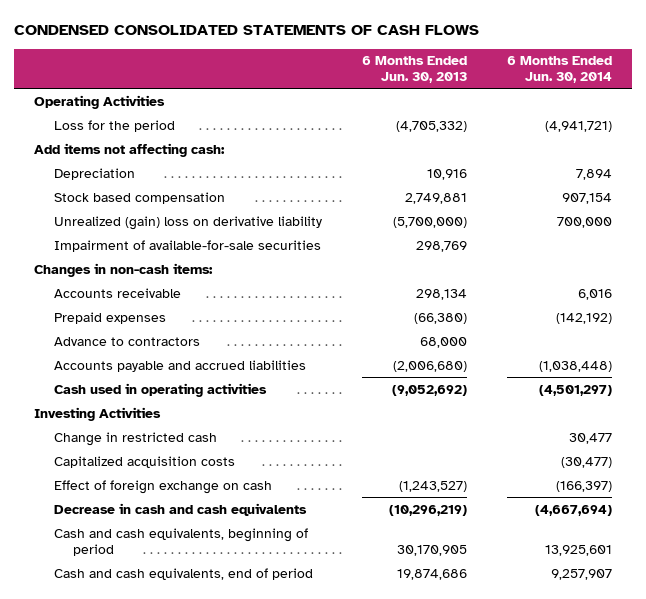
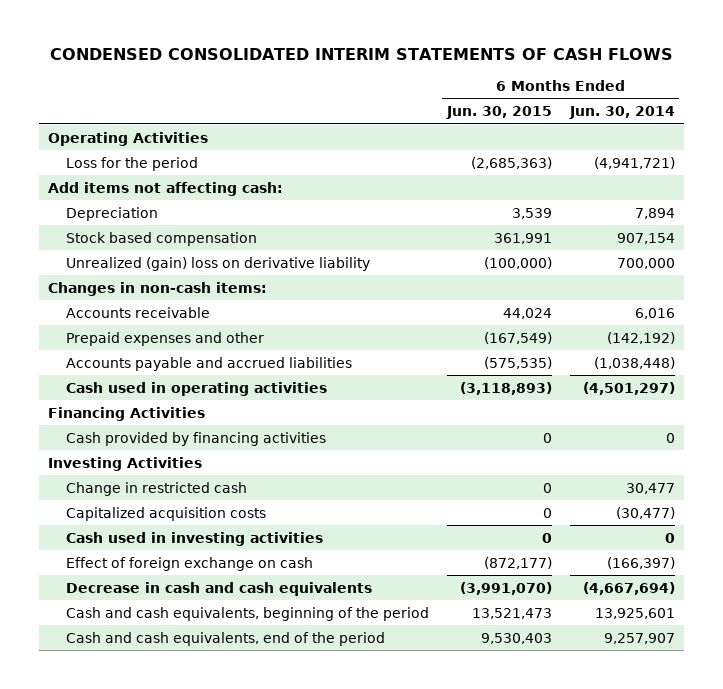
- CONDENSED CONSOLIDATED STATEMENTS OF CASH FLOWS
+ CONDENSED CONSOLIDATED INTERIM STATEMENTS OF CASH FLOWS
- | 6 Months Ended Jun. 30, 2013 | 6 Months Ended Jun. 30, 2014
+ | 6 Months Ended Jun. 30, 2015 | 6 Months Ended Jun. 30, 2014
- Impairment of available-for-sale securities | 298,769 |
- Prepaid expenses | (66,380) | (142,192)
- Advance to contractors | 68,000 |
+ Prepaid expenses and other | (167,549) | (142,192)
+ Financing Activities
+ Cash provided by financing activities | 0 | 0
+ Cash used in investing activities | 0 | 0
- Cash and cash equivalents, beginning of period | 30,170,905 | 13,925,601
- Cash and cash equivalents, end of period | 19,874,686 | 9,257,907
+ Cash and cash equivalents, beginning of the period | 13,521,473 | 13,925,601
+ Cash and cash equivalents, end of the period | 9,530,403 | 9,257,907

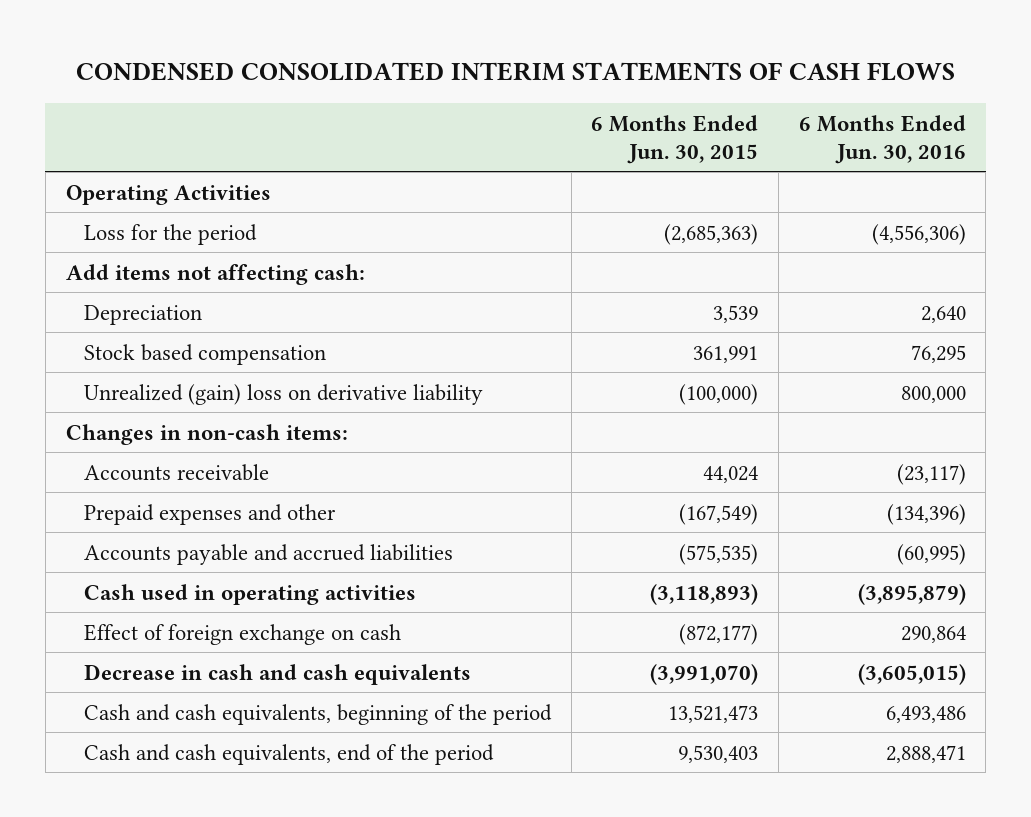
- | 6 Months Ended Jun. 30, 2015 | 6 Months Ended Jun. 30, 2014
+ | 6 Months Ended Jun. 30, 2015 | 6 Months Ended Jun. 30, 2016
- Financing Activities
- Cash provided by financing activities | 0 | 0
- Investing Activities
- Change in restricted cash | 0 | 30,477
- Capitalized acquisition costs | 0 | (30,477)
- Cash used in investing activities | 0 | 0

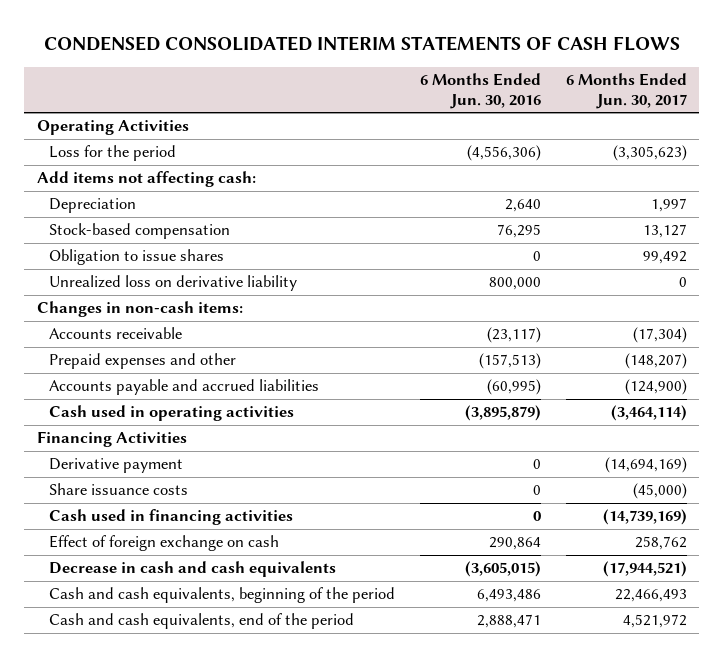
- | 6 Months Ended Jun. 30, 2015 | 6 Months Ended Jun. 30, 2016
+ | 6 Months Ended Jun. 30, 2016 | 6 Months Ended Jun. 30, 2017
- Stock based compensation | 361,991 | 76,295
- Unrealized (gain) loss on derivative liability | (100,000) | 800,000
+ Stock-based compensation | 76,295 | 13,127
+ Obligation to issue shares | 0 | 99,492
+ Unrealized loss on derivative liability | 800,000 | 0
- Prepaid expenses and other | (167,549) | (134,396)
+ Prepaid expenses and other | (157,513) | (148,207)
+ Financing Activities
+ Derivative payment | 0 | (14,694,169)
+ Share issuance costs | 0 | (45,000)
+ Cash used in financing activities | 0 | (14,739,169)

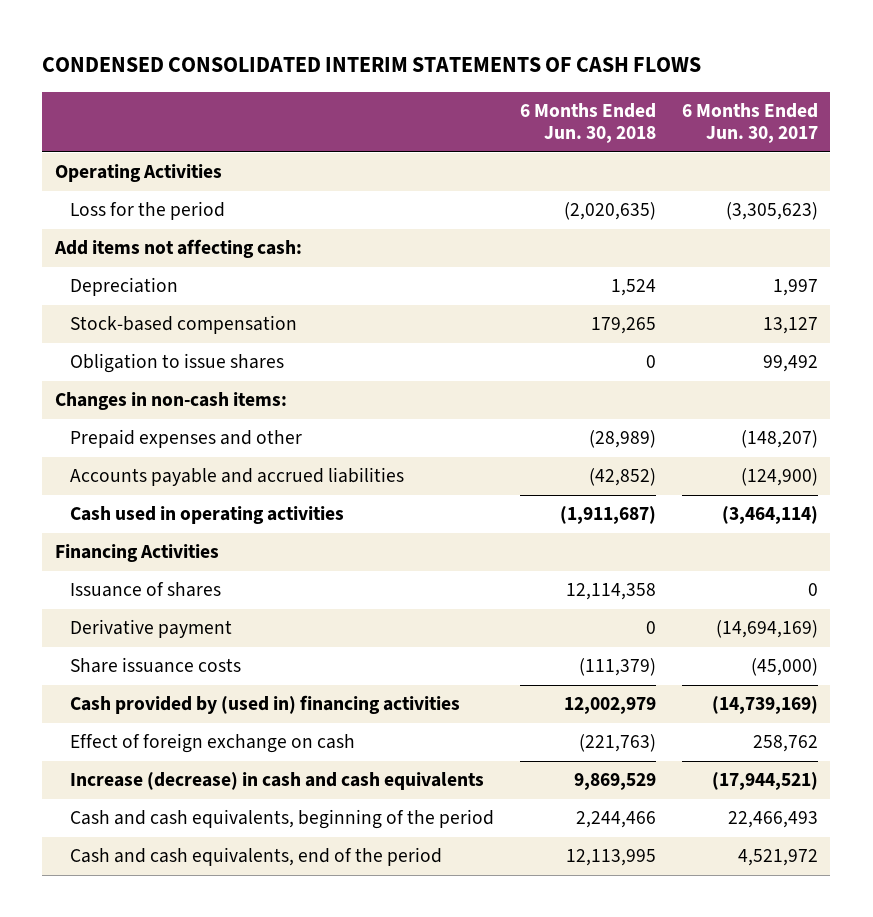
- | 6 Months Ended Jun. 30, 2016 | 6 Months Ended Jun. 30, 2017
+ | 6 Months Ended Jun. 30, 2018 | 6 Months Ended Jun. 30, 2017
- Unrealized loss on derivative liability | 800,000 | 0
- Accounts receivable | (23,117) | (17,304)
+ Issuance of shares | 12,114,358 | 0
- Cash used in financing activities | 0 | (14,739,169)
+ Cash provided by (used in) financing activities | 12,002,979 | (14,739,169)
- Decrease in cash and cash equivalents | (3,605,015) | (17,944,521)
+ Increase (decrease) in cash and cash equivalents | 9,869,529 | (17,944,521)

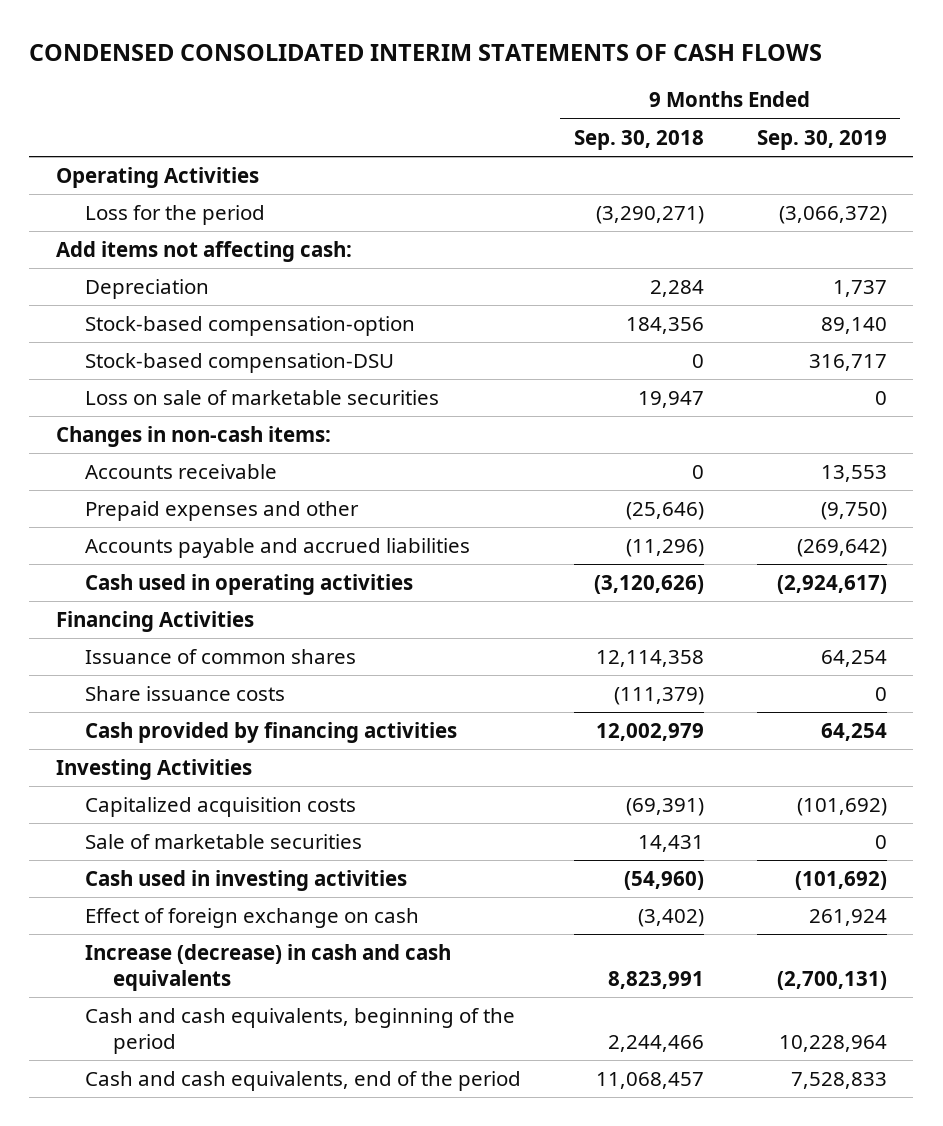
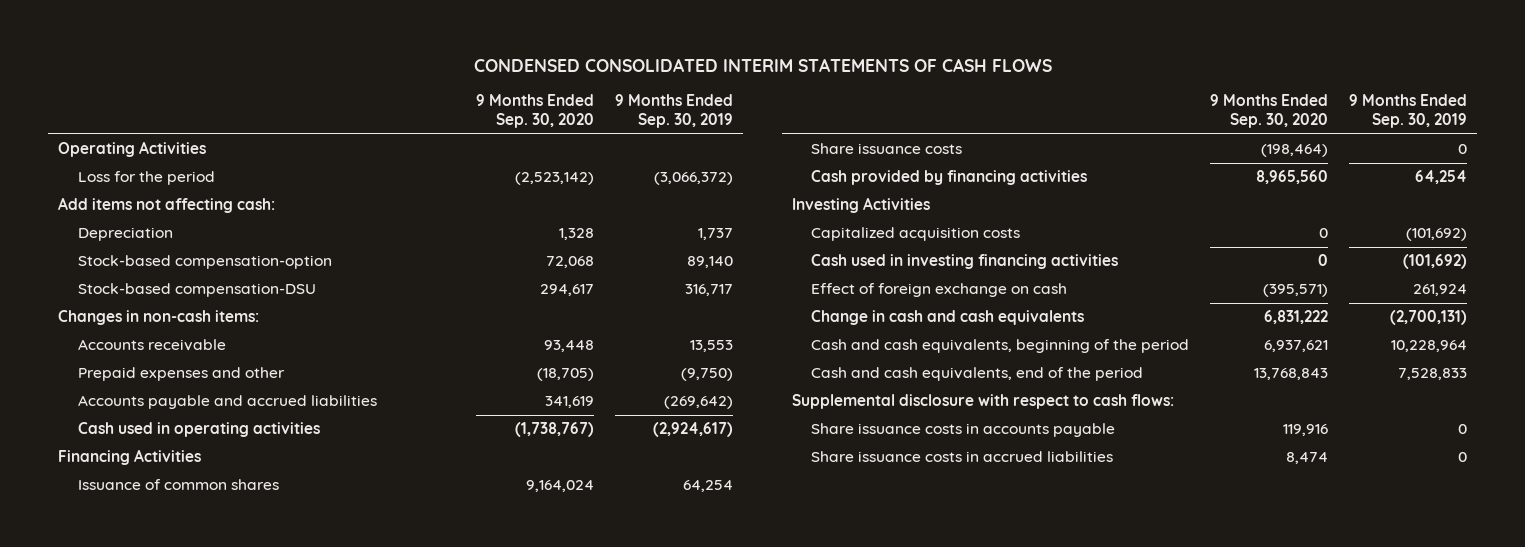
- | 9 Months Ended Sep. 30, 2018 | 9 Months Ended Sep. 30, 2019
+ | 9 Months Ended Sep. 30, 2020 | 9 Months Ended Sep. 30, 2019
- Loss on sale of marketable securities | 19,947 | 0
- Sale of marketable securities | 14,431 | 0
- Cash used in investing activities | (54,960) | (101,692)
+ Cash used in investing financing activities | 0 | (101,692)
- Increase (decrease) in cash and cash equivalents | 8,823,991 | (2,700,131)
+ Change in cash and cash equivalents | 6,831,222 | (2,700,131)
+ Supplemental disclosure with respect to cash flows:
+ Share issuance costs in accounts payable | 119,916 | 0
+ Share issuance costs in accrued liabilities | 8,474 | 0

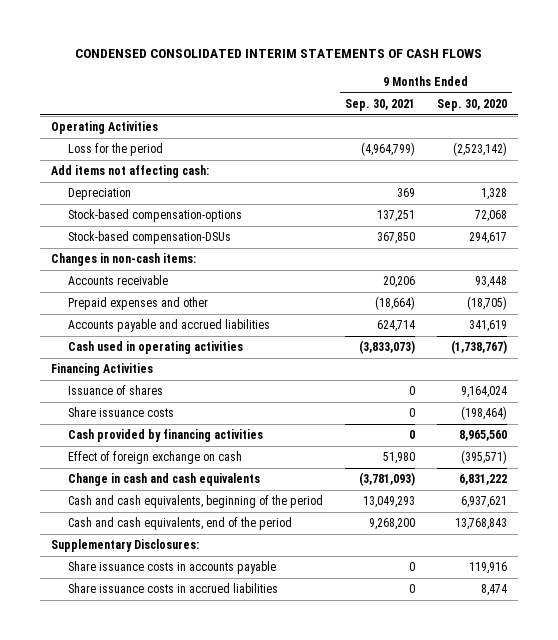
- | 9 Months Ended Sep. 30, 2020 | 9 Months Ended Sep. 30, 2019
+ | 9 Months Ended Sep. 30, 2021 | 9 Months Ended Sep. 30, 2020
- Stock-based compensation-option | 72,068 | 89,140
- Stock-based compensation-DSU | 294,617 | 316,717
+ Stock-based compensation-options | 137,251 | 72,068
+ Stock-based compensation-DSUs | 367,850 | 294,617
- Issuance of common shares | 9,164,024 | 64,254
+ Issuance of shares | 0 | 9,164,024
- Investing Activities
- Capitalized acquisition costs | 0 | (101,692)
- Cash used in investing financing activities | 0 | (101,692)
- Supplemental disclosure with respect to cash flows:
+ Supplementary Disclosures:

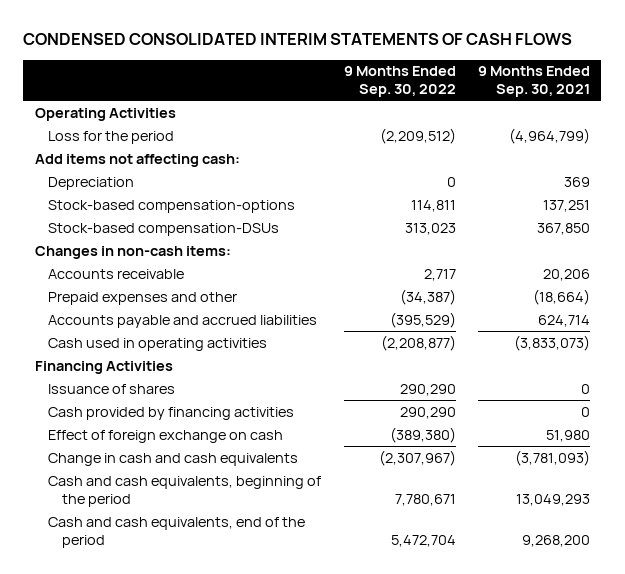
- | 9 Months Ended Sep. 30, 2021 | 9 Months Ended Sep. 30, 2020
+ | 9 Months Ended Sep. 30, 2022 | 9 Months Ended Sep. 30, 2021
- Share issuance costs | 0 | (198,464)
- Supplementary Disclosures:
- Share issuance costs in accounts payable | 0 | 119,916
- Share issuance costs in accrued liabilities | 0 | 8,474

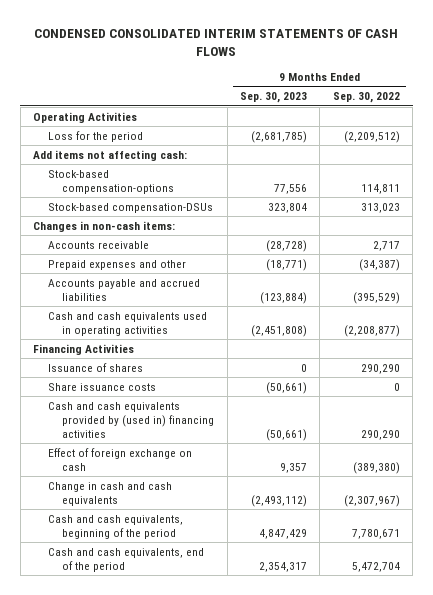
- | 9 Months Ended Sep. 30, 2022 | 9 Months Ended Sep. 30, 2021
+ | 9 Months Ended Sep. 30, 2023 | 9 Months Ended Sep. 30, 2022
- Depreciation | 0 | 369
- Cash used in operating activities | (2,208,877) | (3,833,073)
+ Cash and cash equivalents used in operating activities | (2,451,808) | (2,208,877)
- Cash provided by financing activities | 290,290 | 0
+ Share issuance costs | (50,661) | 0
+ Cash and cash equivalents provided by (used in) financing activities | (50,661) | 290,290

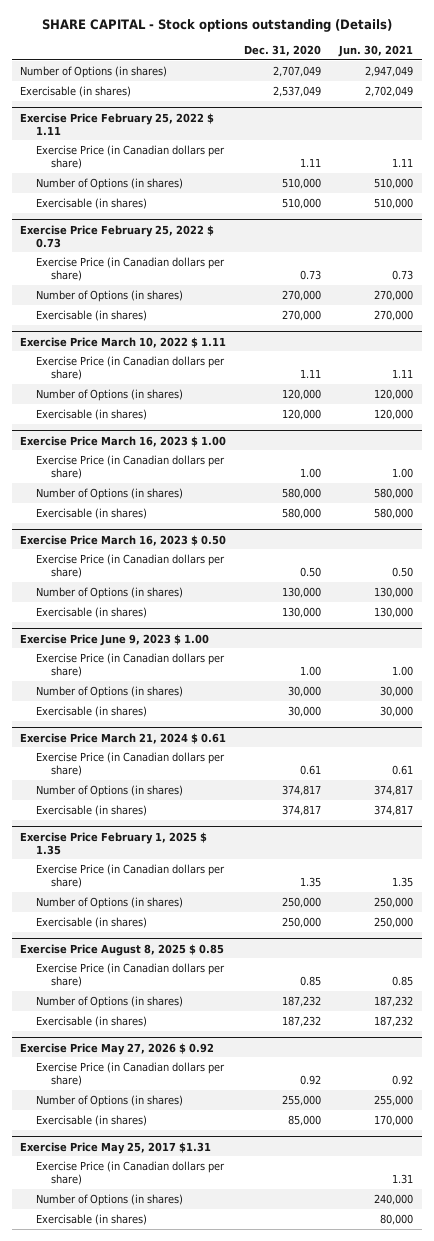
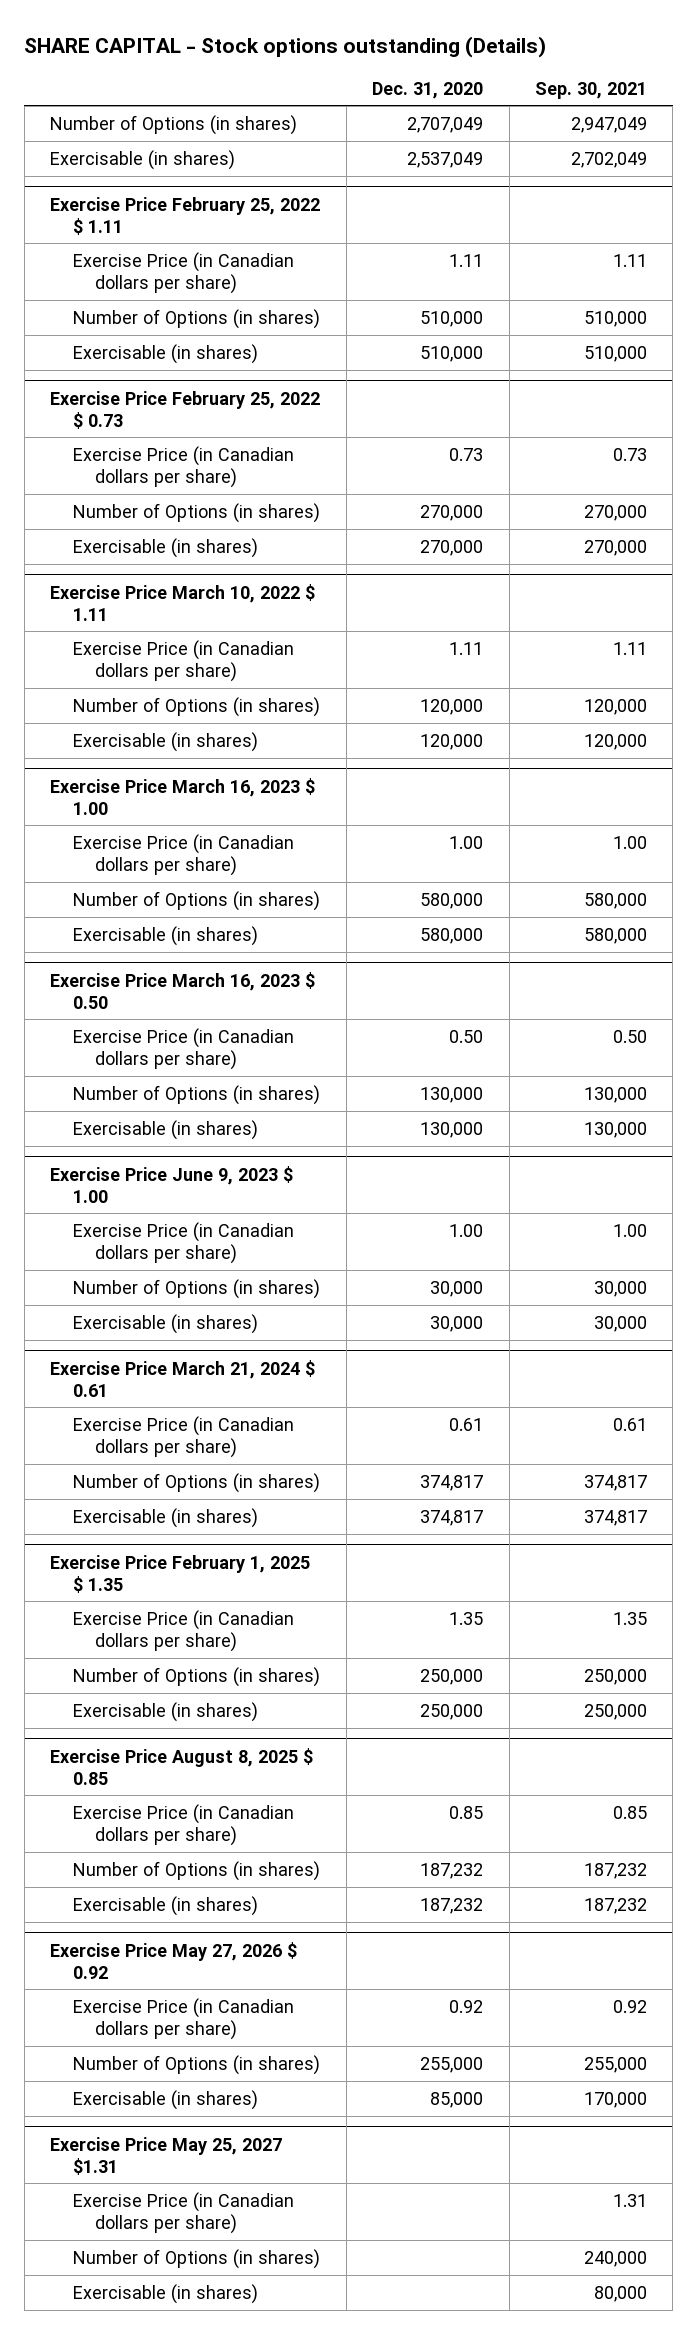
- | Dec. 31, 2020 | Jun. 30, 2021
+ | Dec. 31, 2020 | Sep. 30, 2021
- Exercise Price May 25, 2017 $1.31
+ Exercise Price May 25, 2027 $1.31

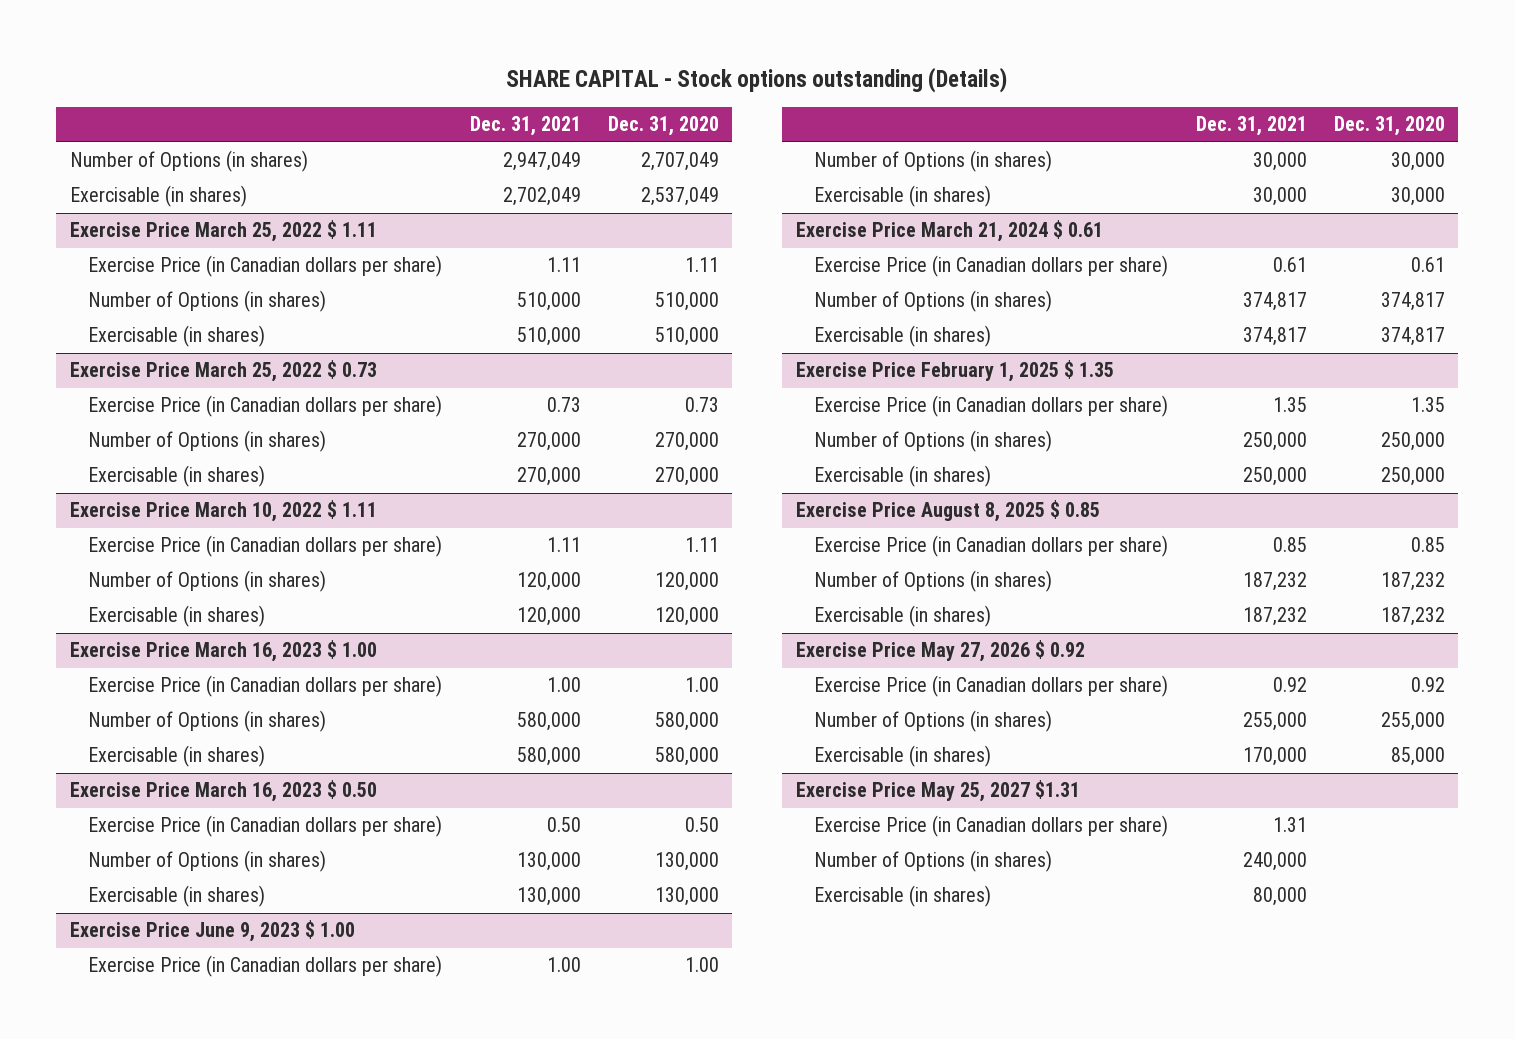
- | Dec. 31, 2020 | Sep. 30, 2021
+ | Dec. 31, 2021 | Dec. 31, 2020
- Exercise Price February 25, 2022 $ 1.11
+ Exercise Price March 25, 2022 $ 1.11
- Exercise Price February 25, 2022 $ 0.73
+ Exercise Price March 25, 2022 $ 0.73

